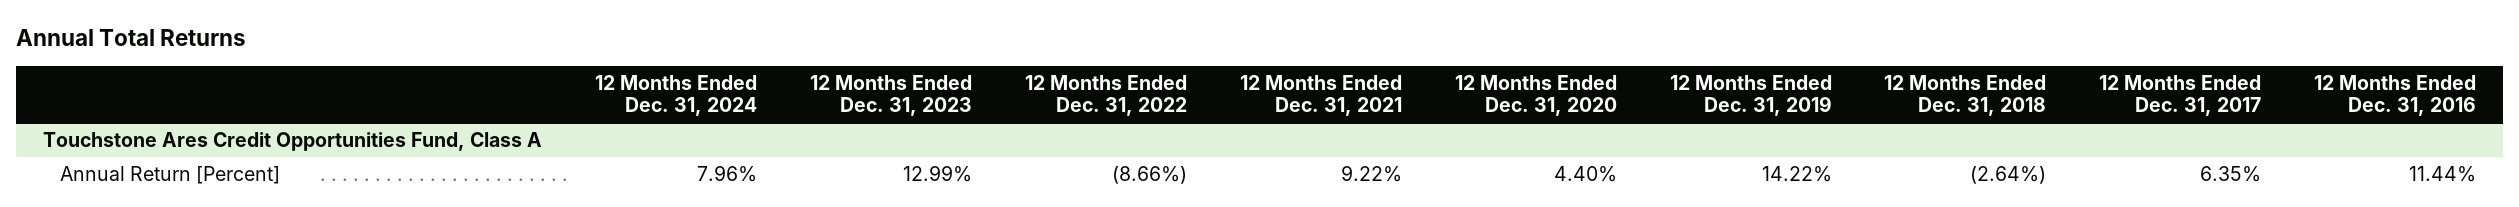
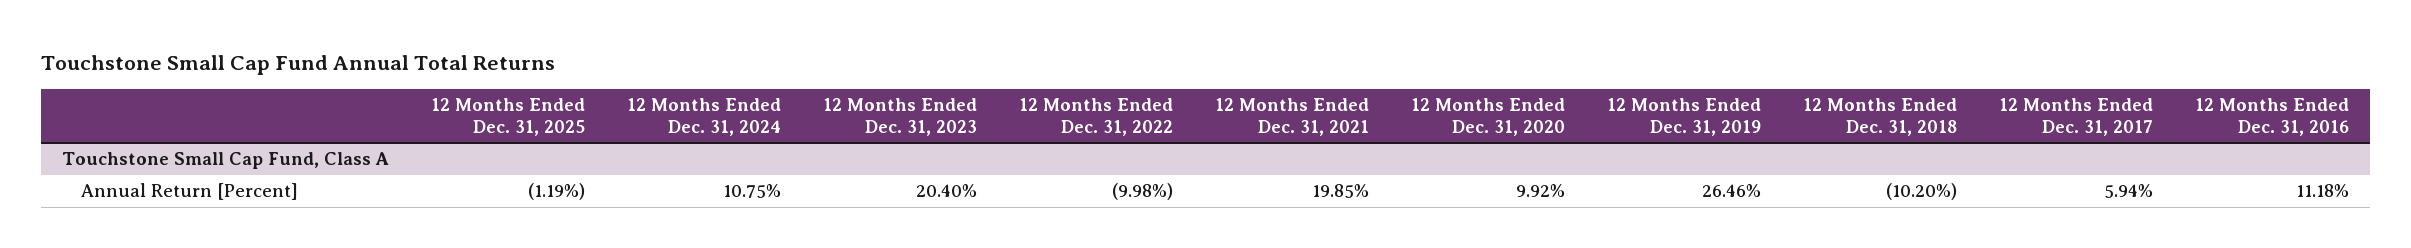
- Annual Total Returns
+ Touchstone Small Cap Fund Annual Total Returns
- | 12 Months Ended Dec. 31, 2024 | 12 Months Ended Dec. 31, 2023 | 12 Months Ended Dec. 31, 2022 | 12 Months Ended Dec. 31, 2021 | 12 Months Ended Dec. 31, 2020 | 12 Months Ended Dec. 31, 2019 | 12 Months Ended Dec. 31, 2018 | 12 Months Ended Dec. 31, 2017 | 12 Months Ended Dec. 31, 2016
+ | 12 Months Ended Dec. 31, 2025 | 12 Months Ended Dec. 31, 2024 | 12 Months Ended Dec. 31, 2023 | 12 Months Ended Dec. 31, 2022 | 12 Months Ended Dec. 31, 2021 | 12 Months Ended Dec. 31, 2020 | 12 Months Ended Dec. 31, 2019 | 12 Months Ended Dec. 31, 2018 | 12 Months Ended Dec. 31, 2017 | 12 Months Ended Dec. 31, 2016
- Touchstone Ares Credit Opportunities Fund, Class A
- Annual Return [Percent] | 7.96% | 12.99% | (8.66%) | 9.22% | 4.40% | 14.22% | (2.64%) | 6.35% | 11.44%
+ Touchstone Small Cap Fund, Class A
+ Annual Return [Percent] | (1.19%) | 10.75% | 20.40% | (9.98%) | 19.85% | 9.92% | 26.46% | (10.20%) | 5.94% | 11.18%

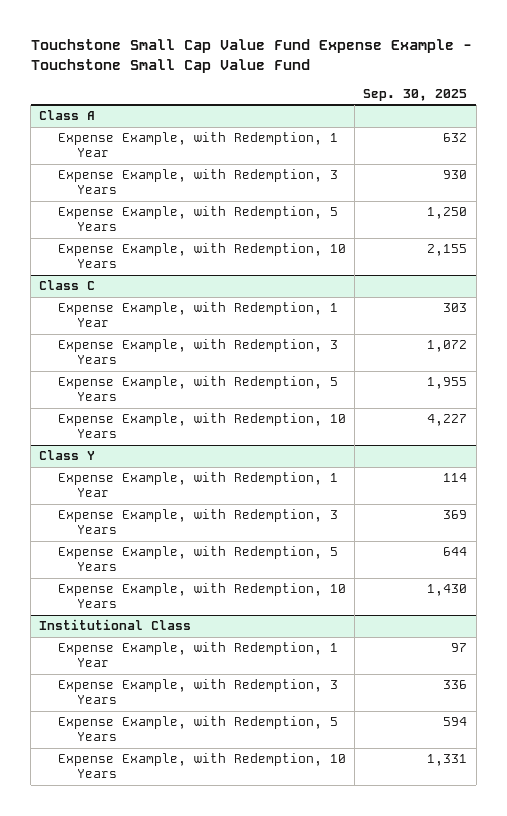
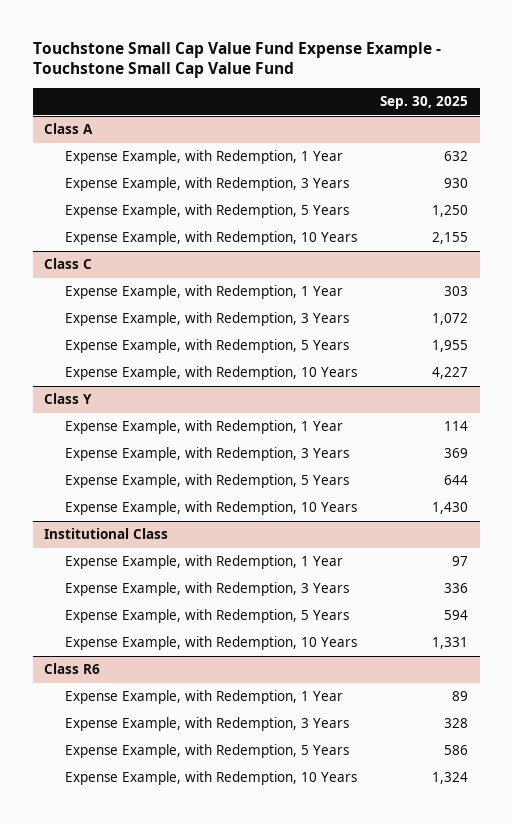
+ Class R6
+ Expense Example, with Redemption, 1 Year | 89
+ Expense Example, with Redemption, 3 Years | 328
+ Expense Example, with Redemption, 5 Years | 586
+ Expense Example, with Redemption, 10 Years | 1,324

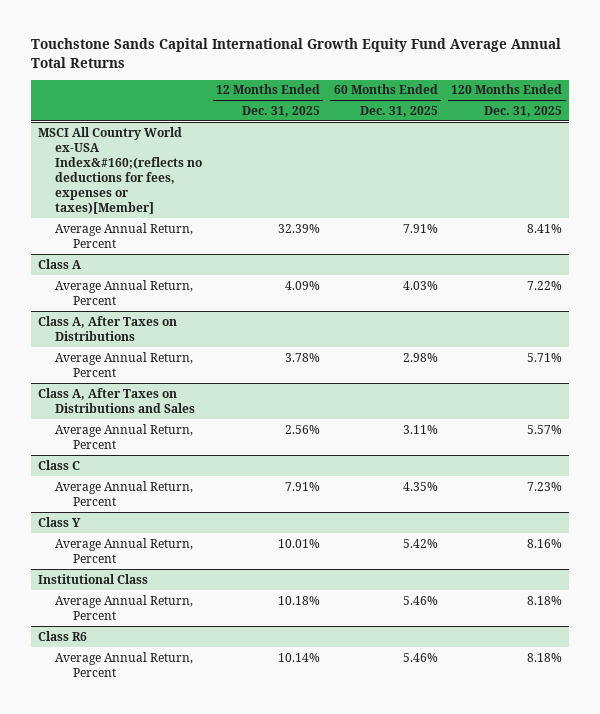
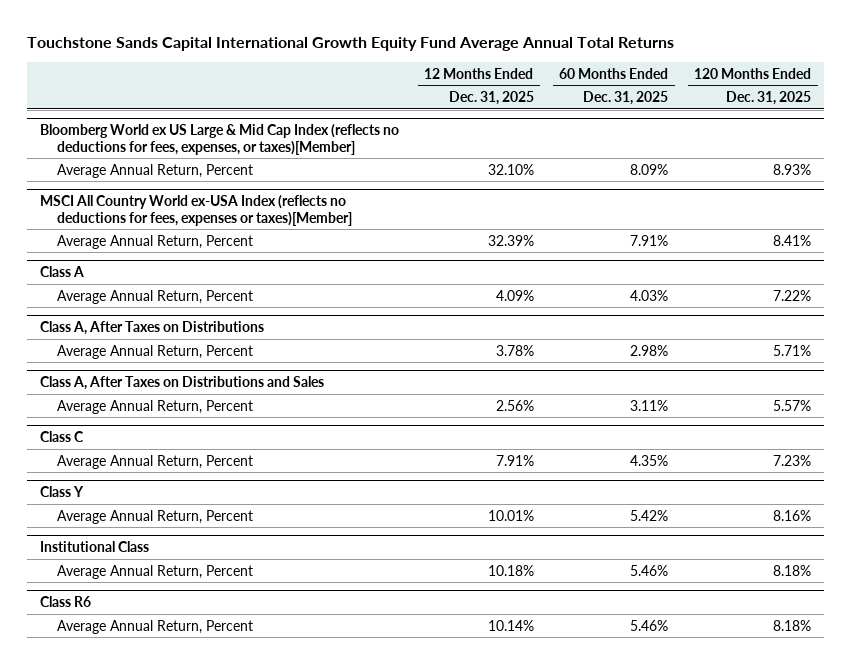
- MSCI All Country World ex-USA Index&#160;(reflects no deductions for fees, expenses or taxes)[Member]
+ Bloomberg World ex US Large & Mid Cap Index (reflects no deductions for fees, expenses, or taxes)[Member]
+ Average Annual Return, Percent | 32.10% | 8.09% | 8.93%
+ MSCI All Country World ex-USA Index (reflects no deductions for fees, expenses or taxes)[Member]

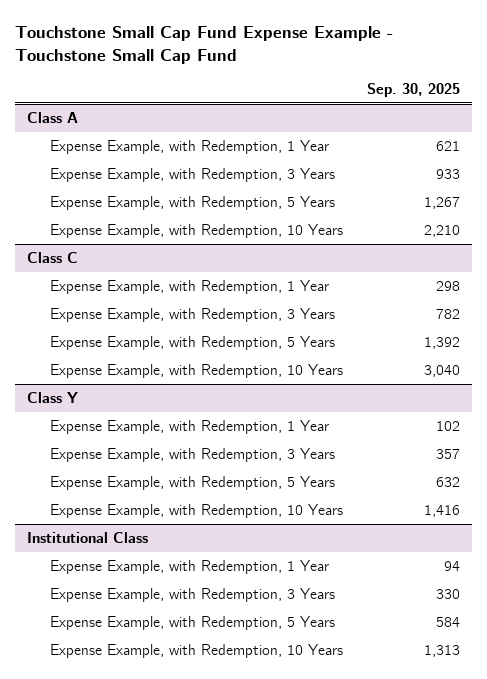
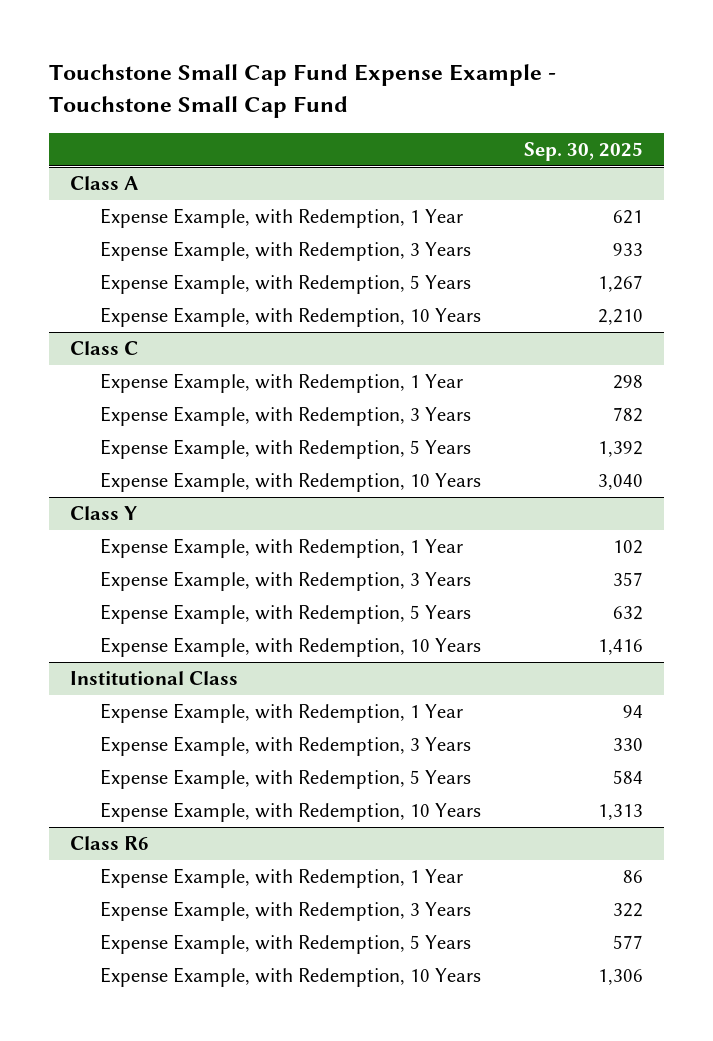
+ Class R6
+ Expense Example, with Redemption, 1 Year | 86
+ Expense Example, with Redemption, 3 Years | 322
+ Expense Example, with Redemption, 5 Years | 577
+ Expense Example, with Redemption, 10 Years | 1,306

